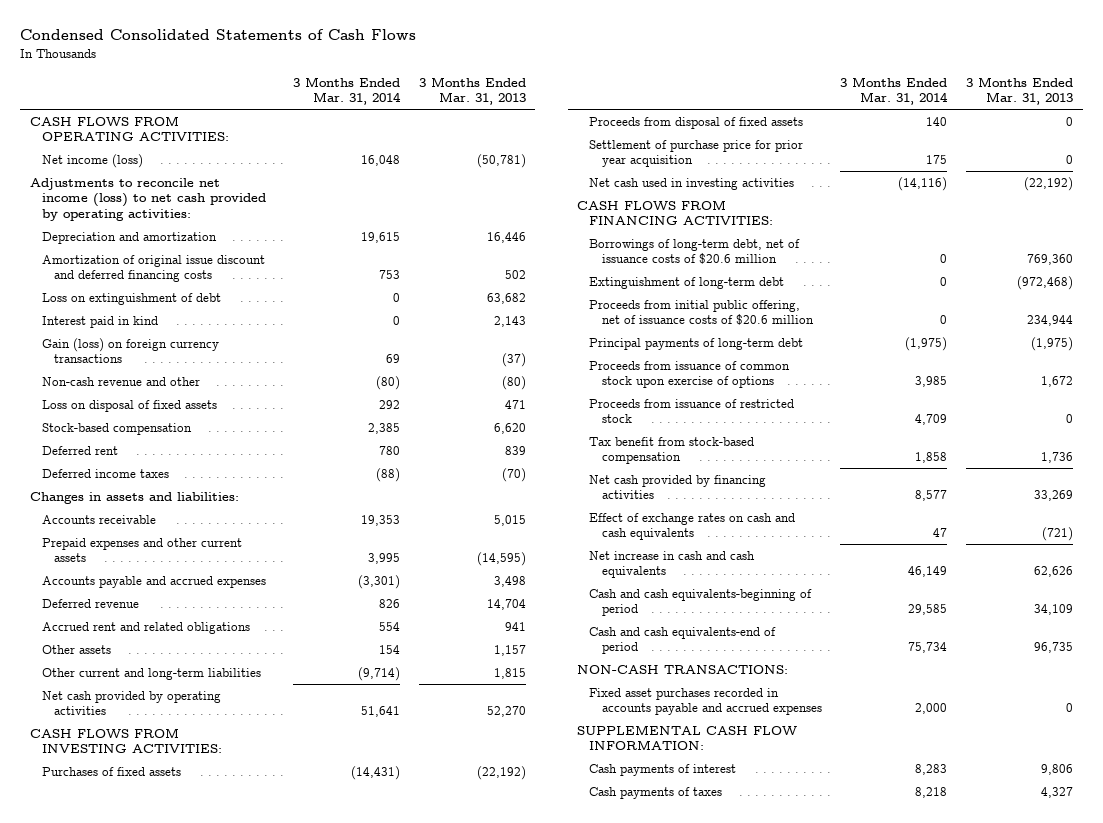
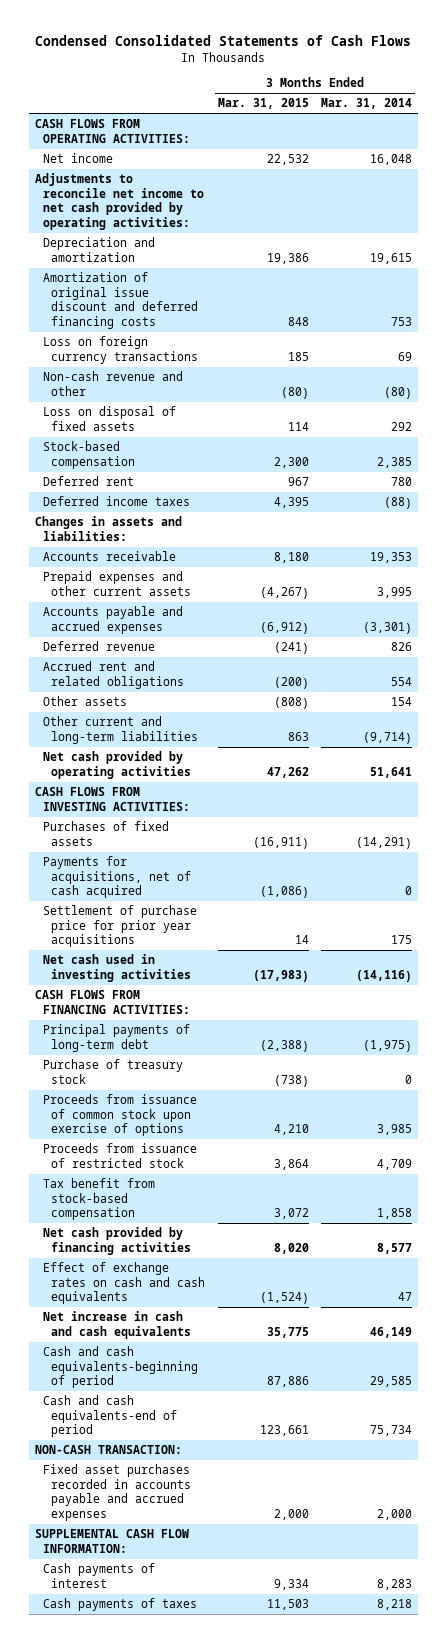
- | 3 Months Ended Mar. 31, 2014 | 3 Months Ended Mar. 31, 2013
+ | 3 Months Ended Mar. 31, 2015 | 3 Months Ended Mar. 31, 2014
- Net income (loss) | 16,048 | (50,781)
- Adjustments to reconcile net income (loss) to net cash provided by operating activities:
+ Net income | 22,532 | 16,048
+ Adjustments to reconcile net income to net cash provided by operating activities:
- Loss on extinguishment of debt | 0 | 63,682
- Interest paid in kind | 0 | 2,143
- Gain (loss) on foreign currency transactions | 69 | (37)
+ Loss on foreign currency transactions | 185 | 69
- Purchases of fixed assets | (14,431) | (22,192)
- Proceeds from disposal of fixed assets | 140 | 0
- Settlement of purchase price for prior year acquisition | 175 | 0
+ Purchases of fixed assets | (16,911) | (14,291)
+ Payments for acquisitions, net of cash acquired | (1,086) | 0
+ Settlement of purchase price for prior year acquisitions | 14 | 175
- Borrowings of long-term debt, net of issuance costs of $20.6 million | 0 | 769,360
- Extinguishment of long-term debt | 0 | (972,468)
- Proceeds from initial public offering, net of issuance costs of $20.6 million | 0 | 234,944
+ Purchase of treasury stock | (738) | 0
- NON-CASH TRANSACTIONS:
+ NON-CASH TRANSACTION:

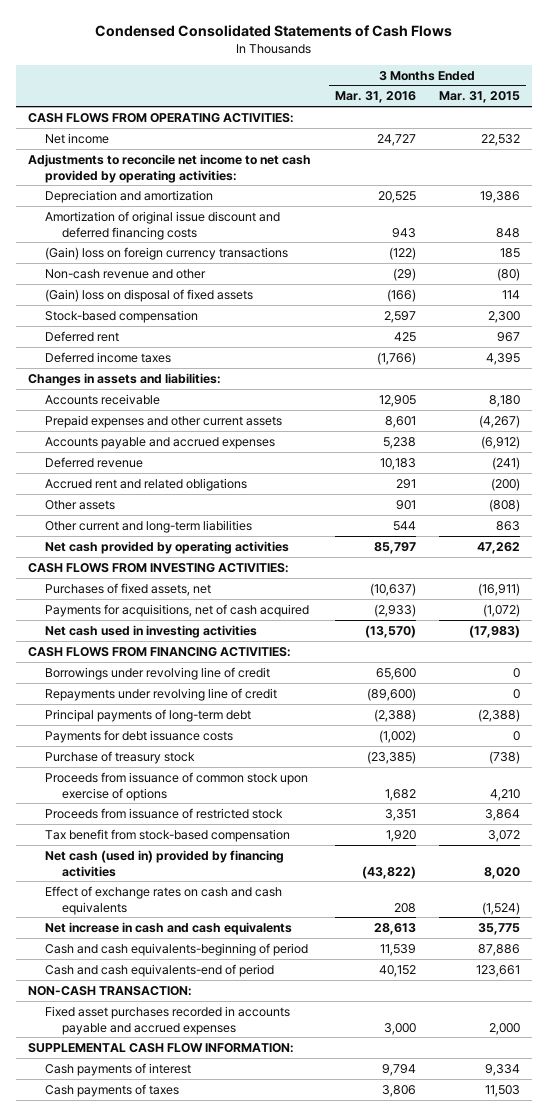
- | 3 Months Ended Mar. 31, 2015 | 3 Months Ended Mar. 31, 2014
+ | 3 Months Ended Mar. 31, 2016 | 3 Months Ended Mar. 31, 2015
- Loss on foreign currency transactions | 185 | 69
+ (Gain) loss on foreign currency transactions | (122) | 185
- Loss on disposal of fixed assets | 114 | 292
+ (Gain) loss on disposal of fixed assets | (166) | 114
- Purchases of fixed assets | (16,911) | (14,291)
- Payments for acquisitions, net of cash acquired | (1,086) | 0
- Settlement of purchase price for prior year acquisitions | 14 | 175
+ Purchases of fixed assets, net | (10,637) | (16,911)
+ Payments for acquisitions, net of cash acquired | (2,933) | (1,072)
+ Borrowings under revolving line of credit | 65,600 | 0
+ Repayments under revolving line of credit | (89,600) | 0
+ Payments for debt issuance costs | (1,002) | 0
- Net cash provided by financing activities | 8,020 | 8,577
+ Net cash (used in) provided by financing activities | (43,822) | 8,020

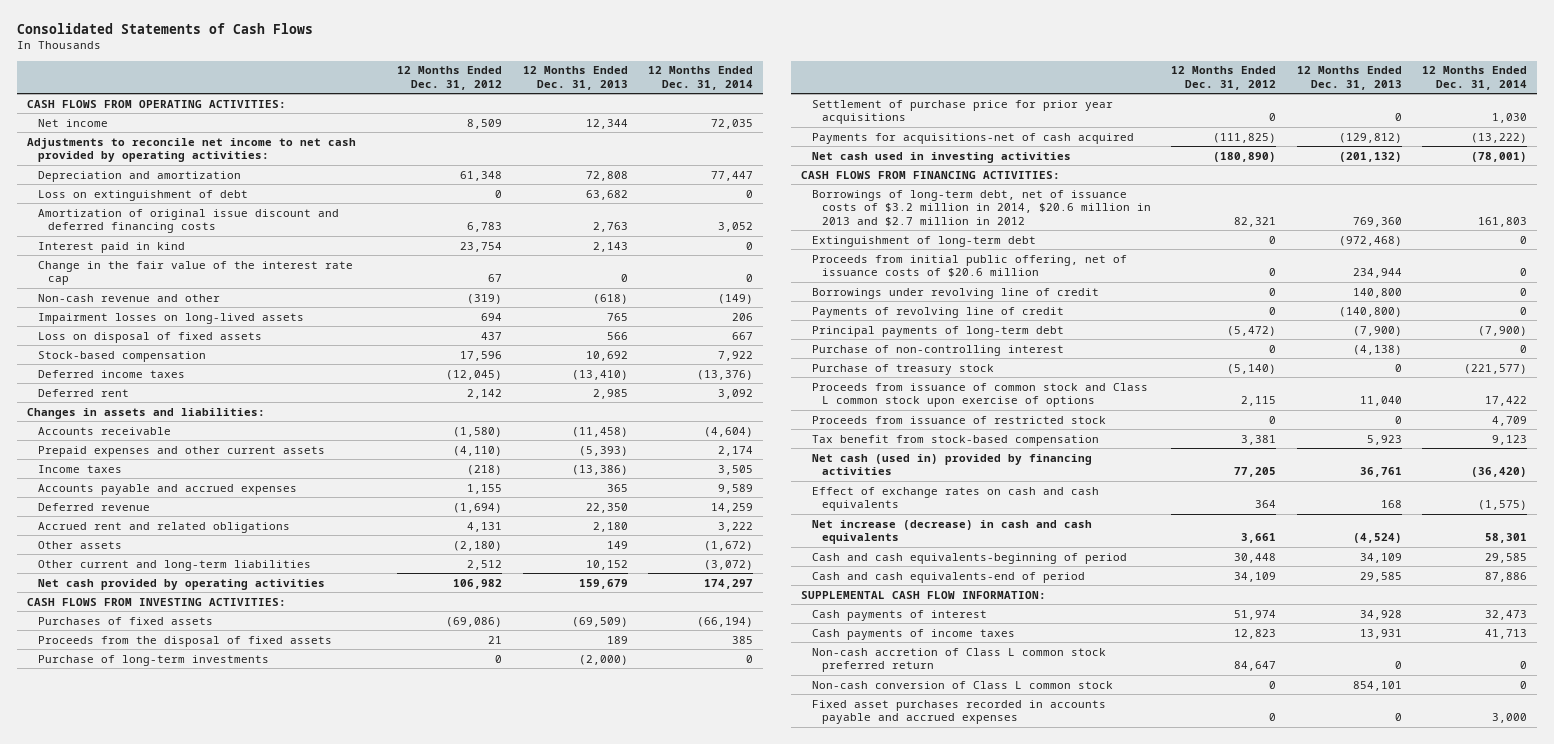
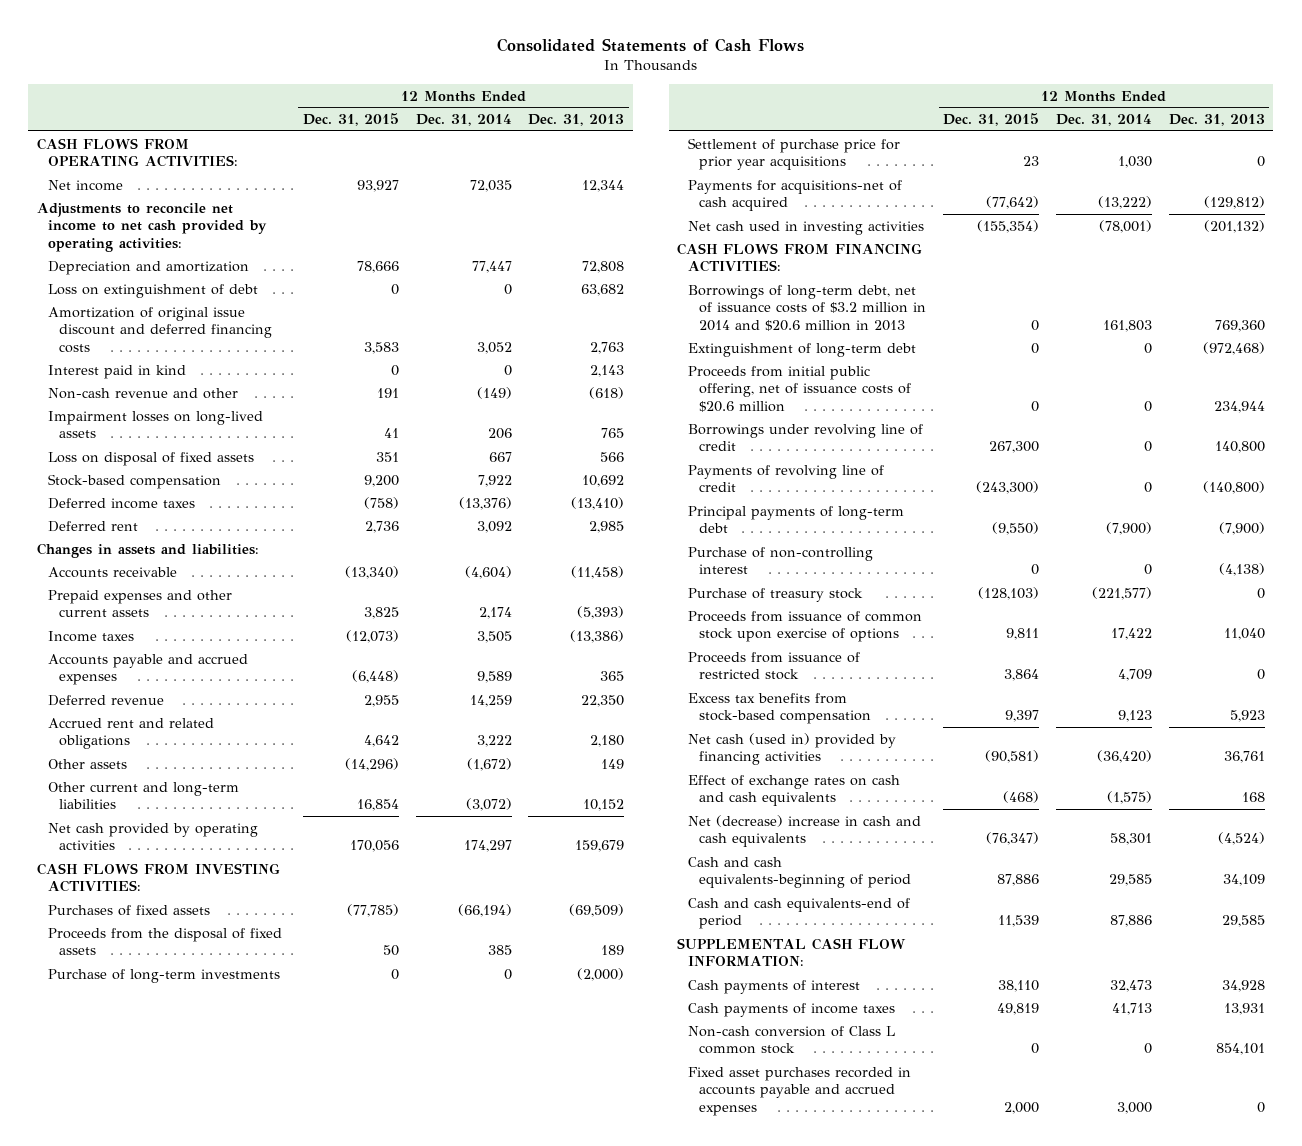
- | 12 Months Ended Dec. 31, 2012 | 12 Months Ended Dec. 31, 2013 | 12 Months Ended Dec. 31, 2014
+ | 12 Months Ended Dec. 31, 2015 | 12 Months Ended Dec. 31, 2014 | 12 Months Ended Dec. 31, 2013
- Change in the fair value of the interest rate cap | 67 | 0 | 0
- Borrowings of long-term debt, net of issuance costs of $3.2 million in 2014, $20.6 million in 2013 and $2.7 million in 2012 | 82,321 | 769,360 | 161,803
+ Borrowings of long-term debt, net of issuance costs of $3.2 million in 2014 and $20.6 million in 2013 | 0 | 161,803 | 769,360
- Proceeds from issuance of common stock and Class L common stock upon exercise of options | 2,115 | 11,040 | 17,422
+ Proceeds from issuance of common stock upon exercise of options | 9,811 | 17,422 | 11,040
- Tax benefit from stock-based compensation | 3,381 | 5,923 | 9,123
+ Excess tax benefits from stock-based compensation | 9,397 | 9,123 | 5,923
- Net increase (decrease) in cash and cash equivalents | 3,661 | (4,524) | 58,301
+ Net (decrease) increase in cash and cash equivalents | (76,347) | 58,301 | (4,524)
- Non-cash accretion of Class L common stock preferred return | 84,647 | 0 | 0

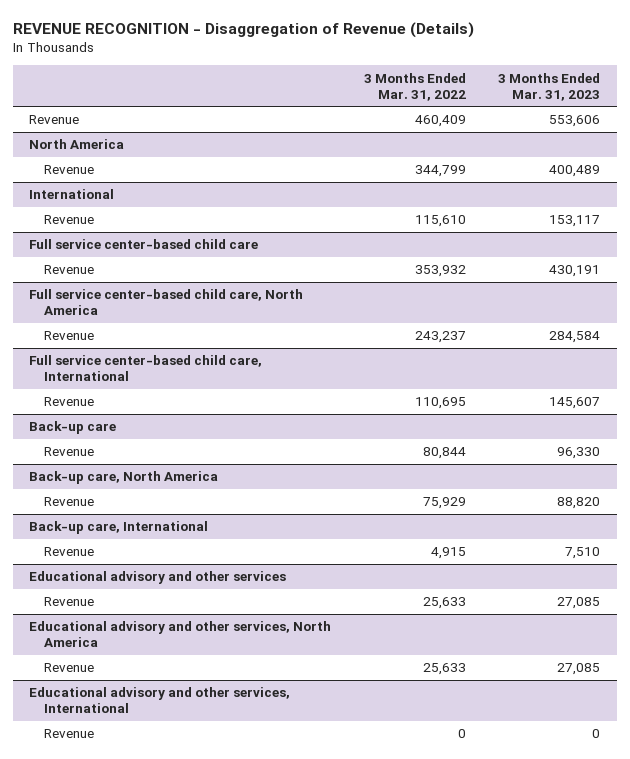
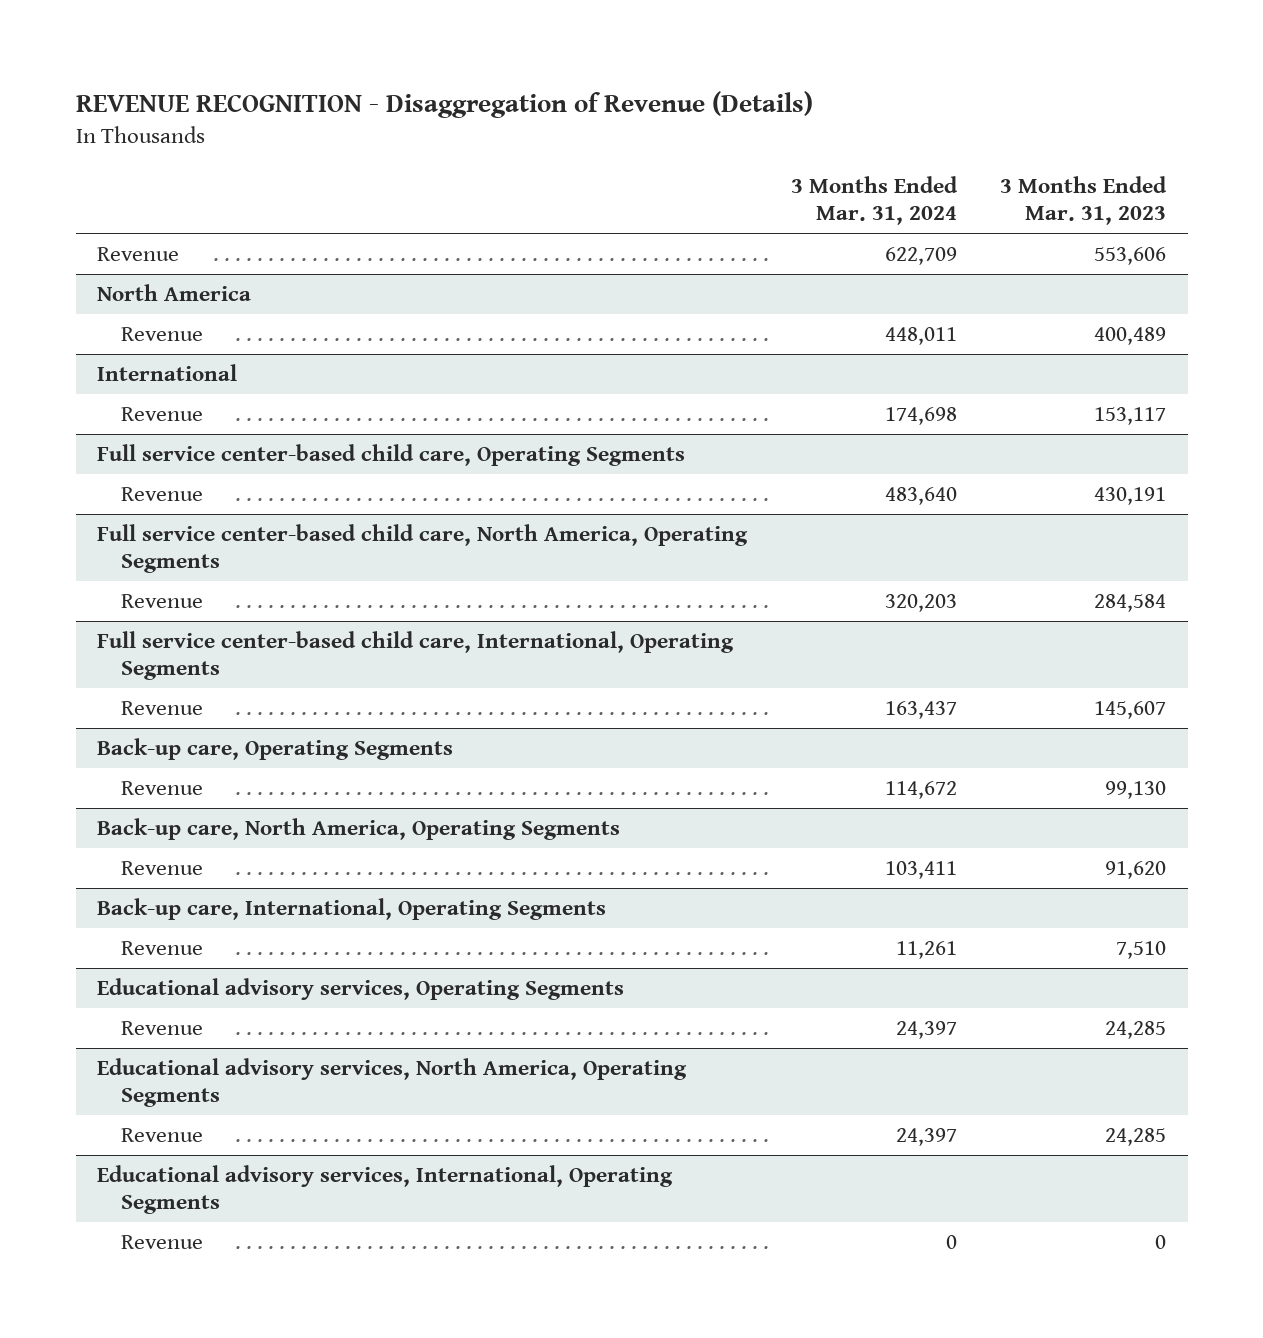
- | 3 Months Ended Mar. 31, 2022 | 3 Months Ended Mar. 31, 2023
+ | 3 Months Ended Mar. 31, 2024 | 3 Months Ended Mar. 31, 2023
- Full service center-based child care
+ Full service center-based child care, Operating Segments
- Full service center-based child care, North America
+ Full service center-based child care, North America, Operating Segments
- Full service center-based child care, International
+ Full service center-based child care, International, Operating Segments
- Back-up care
- Revenue | 80,844 | 96,330
- Back-up care, North America
- Revenue | 75,929 | 88,820
- Back-up care, International
+ Back-up care, Operating Segments
+ Revenue | 114,672 | 99,130
+ Back-up care, North America, Operating Segments
+ Revenue | 103,411 | 91,620
+ Back-up care, International, Operating Segments
- Educational advisory and other services
- Revenue | 25,633 | 27,085
- Educational advisory and other services, North America
- Revenue | 25,633 | 27,085
- Educational advisory and other services, International
+ Educational advisory services, Operating Segments
+ Revenue | 24,397 | 24,285
+ Educational advisory services, North America, Operating Segments
+ Revenue | 24,397 | 24,285
+ Educational advisory services, International, Operating Segments

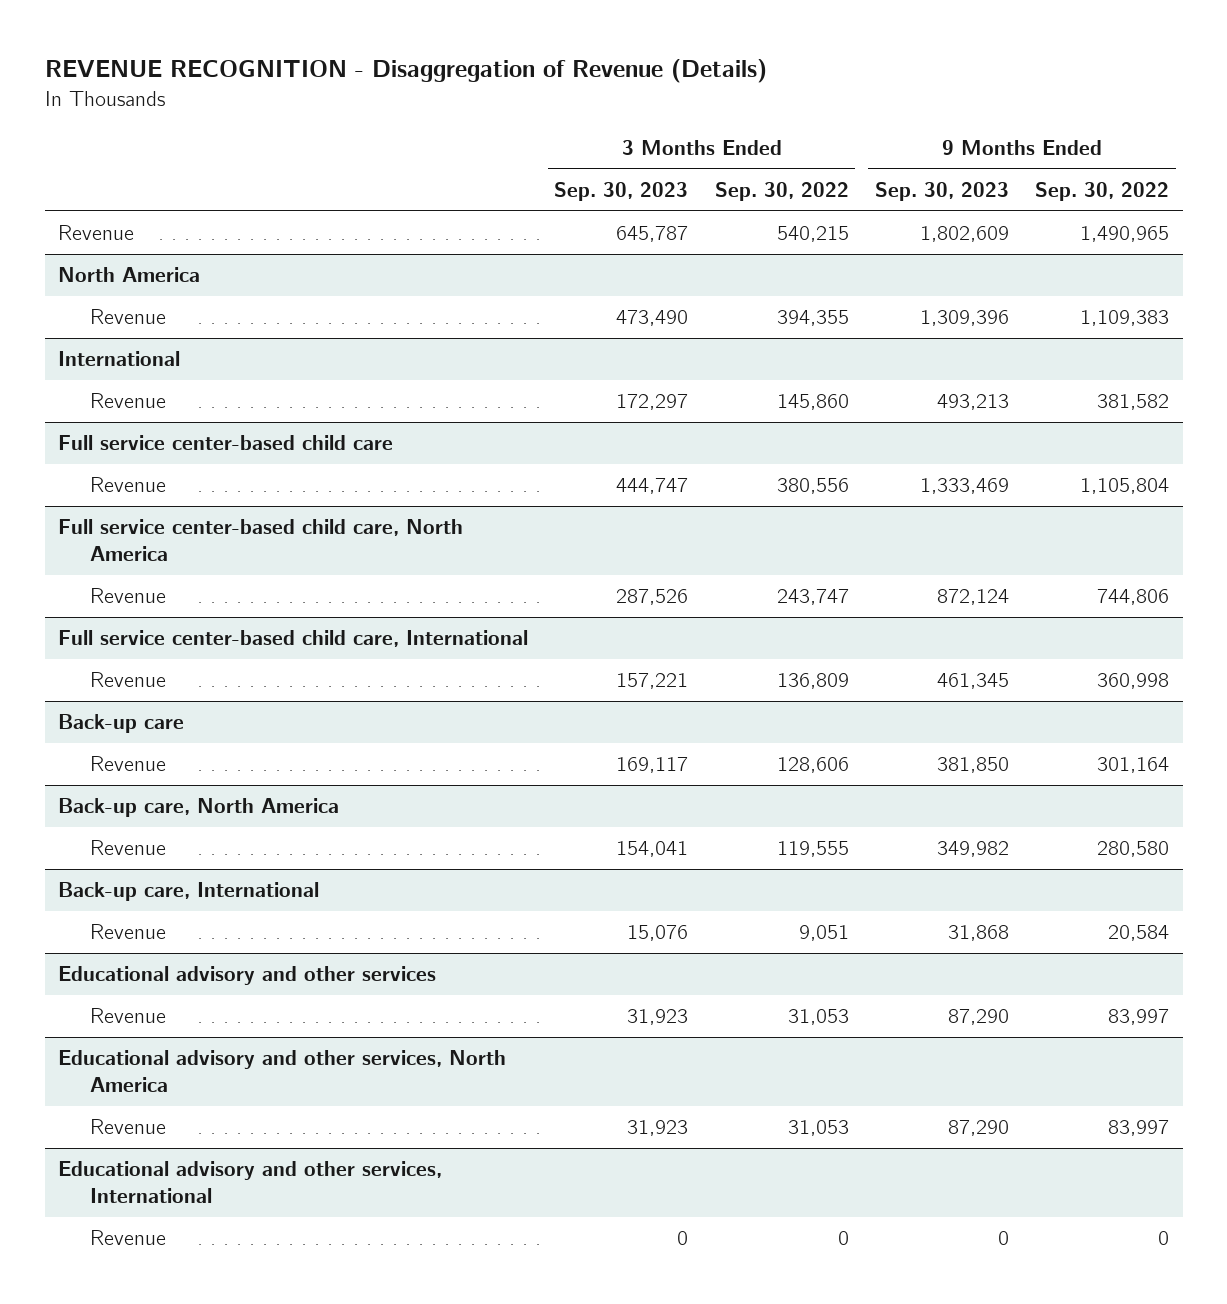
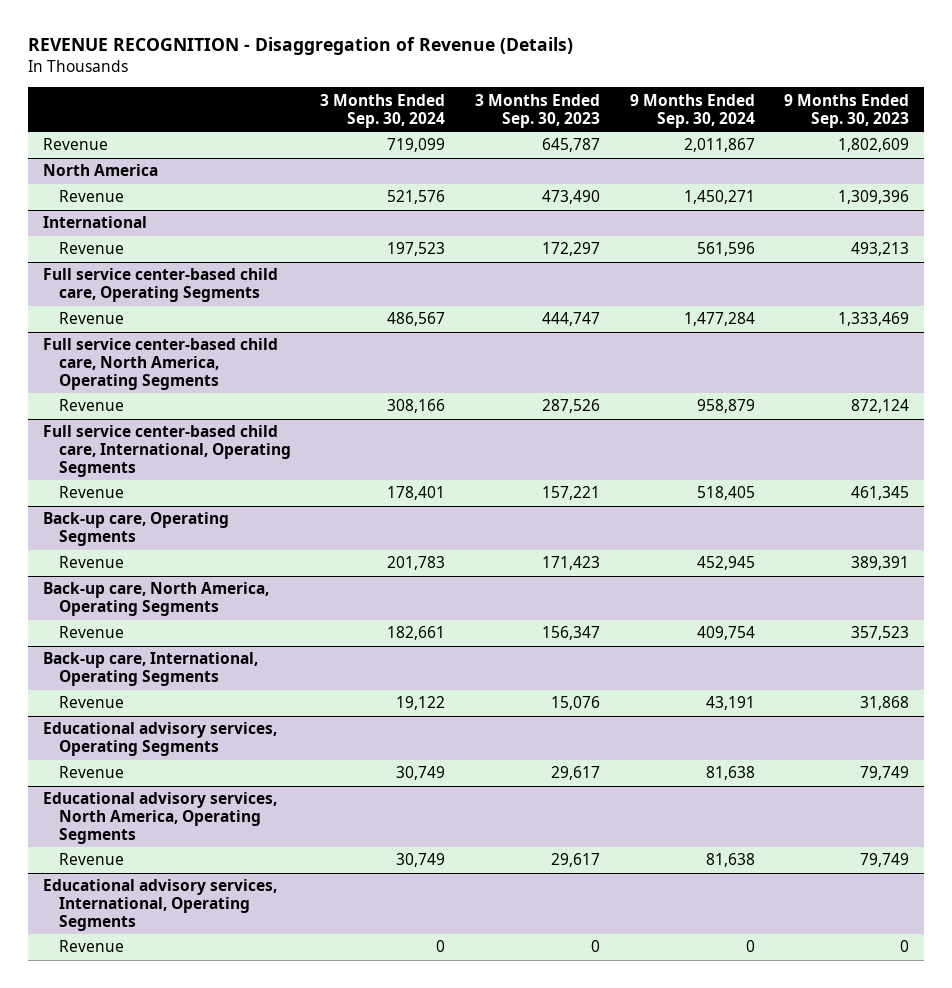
- | 3 Months Ended Sep. 30, 2023 | 3 Months Ended Sep. 30, 2022 | 9 Months Ended Sep. 30, 2023 | 9 Months Ended Sep. 30, 2022
+ | 3 Months Ended Sep. 30, 2024 | 3 Months Ended Sep. 30, 2023 | 9 Months Ended Sep. 30, 2024 | 9 Months Ended Sep. 30, 2023
- Full service center-based child care
+ Full service center-based child care, Operating Segments
- Full service center-based child care, North America
+ Full service center-based child care, North America, Operating Segments
- Full service center-based child care, International
+ Full service center-based child care, International, Operating Segments
- Back-up care
- Revenue | 169,117 | 128,606 | 381,850 | 301,164
- Back-up care, North America
- Revenue | 154,041 | 119,555 | 349,982 | 280,580
- Back-up care, International
+ Back-up care, Operating Segments
+ Revenue | 201,783 | 171,423 | 452,945 | 389,391
+ Back-up care, North America, Operating Segments
+ Revenue | 182,661 | 156,347 | 409,754 | 357,523
+ Back-up care, International, Operating Segments
- Educational advisory and other services
- Revenue | 31,923 | 31,053 | 87,290 | 83,997
- Educational advisory and other services, North America
- Revenue | 31,923 | 31,053 | 87,290 | 83,997
- Educational advisory and other services, International
+ Educational advisory services, Operating Segments
+ Revenue | 30,749 | 29,617 | 81,638 | 79,749
+ Educational advisory services, North America, Operating Segments
+ Revenue | 30,749 | 29,617 | 81,638 | 79,749
+ Educational advisory services, International, Operating Segments

